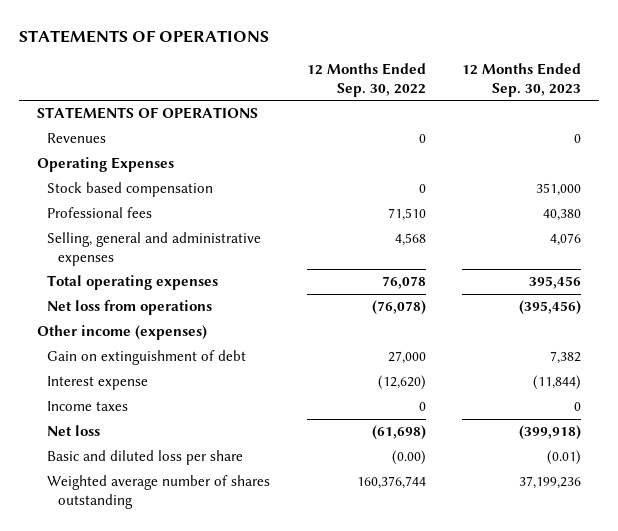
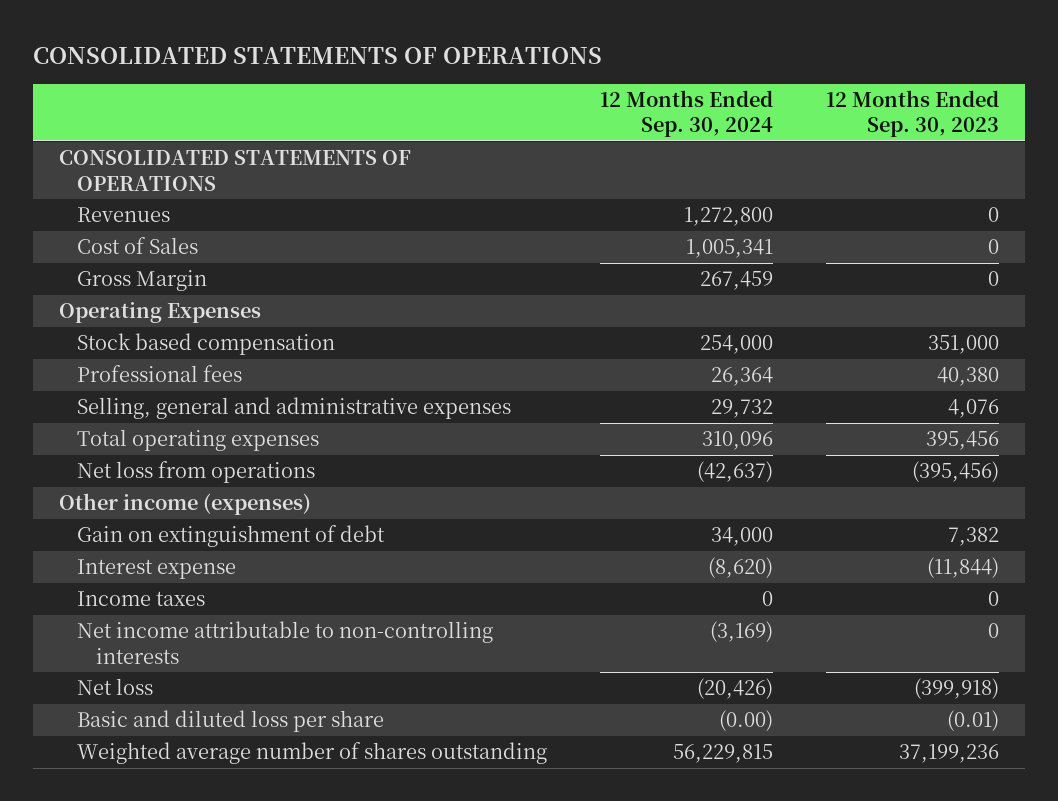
- STATEMENTS OF OPERATIONS
+ CONSOLIDATED STATEMENTS OF OPERATIONS
- | 12 Months Ended Sep. 30, 2022 | 12 Months Ended Sep. 30, 2023
+ | 12 Months Ended Sep. 30, 2024 | 12 Months Ended Sep. 30, 2023
- STATEMENTS OF OPERATIONS
+ CONSOLIDATED STATEMENTS OF OPERATIONS
+ Cost of Sales | 1,005,341 | 0
+ Gross Margin | 267,459 | 0
+ Net income attributable to non-controlling interests | (3,169) | 0

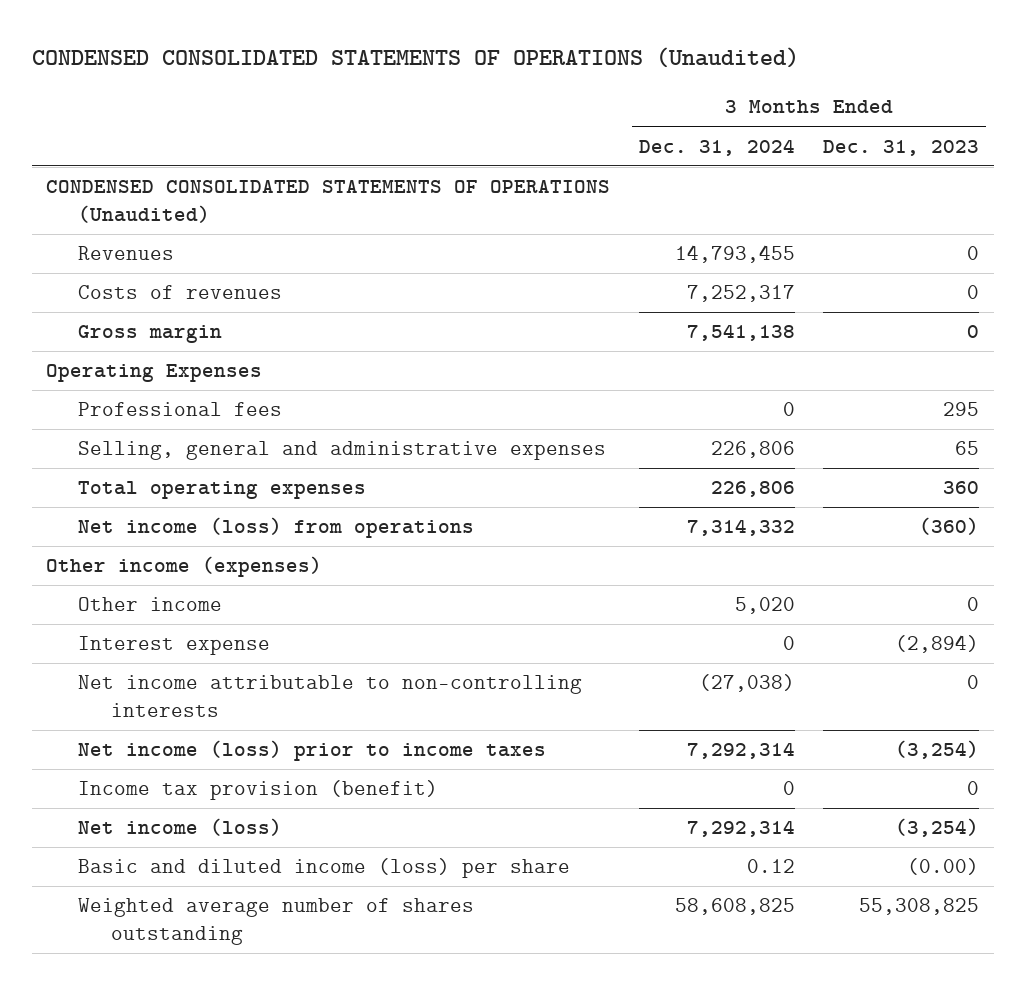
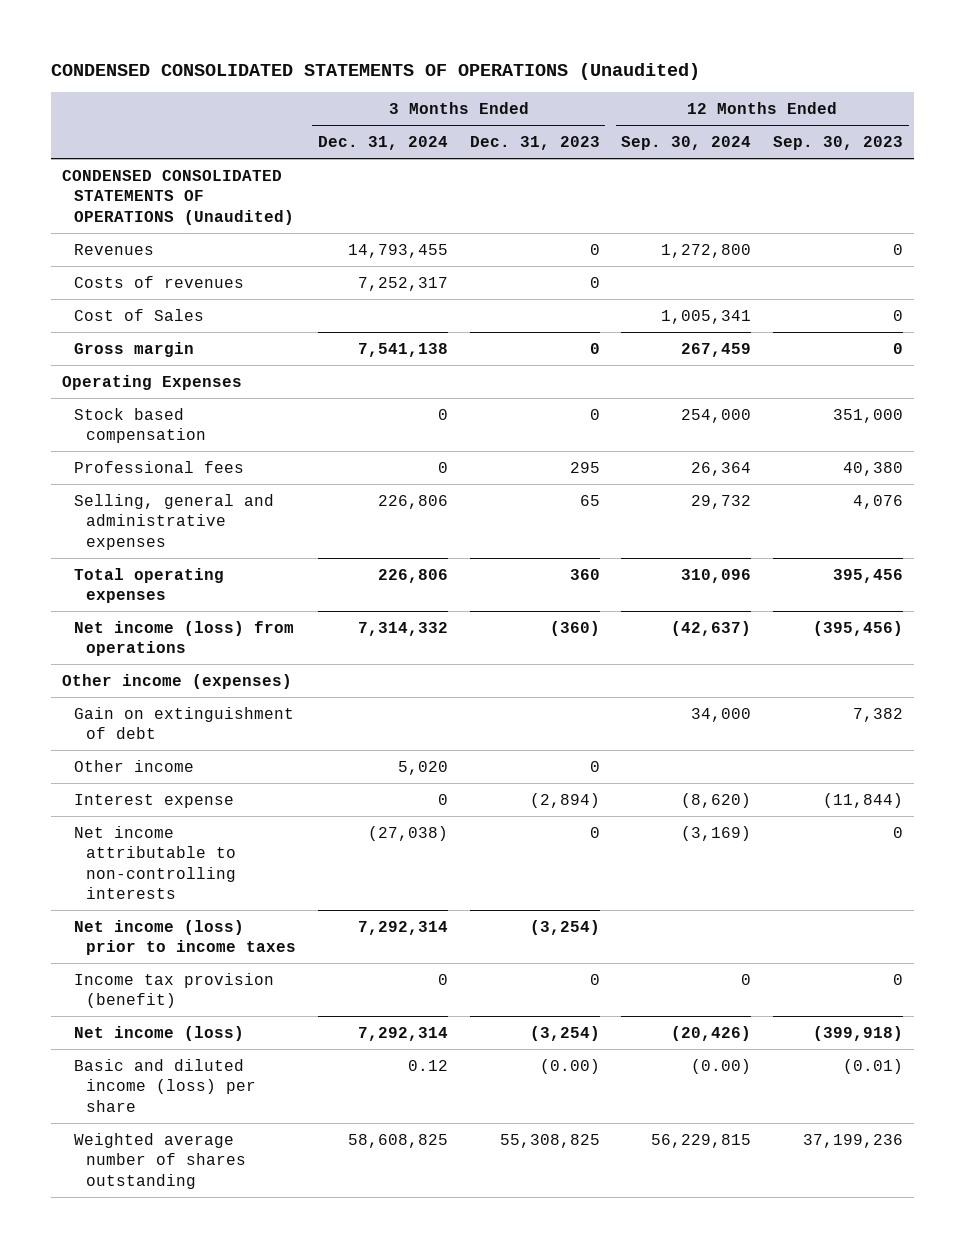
- | 3 Months Ended Dec. 31, 2024 | 3 Months Ended Dec. 31, 2023
+ | 3 Months Ended Dec. 31, 2024 | 3 Months Ended Dec. 31, 2023 | 12 Months Ended Sep. 30, 2024 | 12 Months Ended Sep. 30, 2023
+ Cost of Sales | | | 1,005,341 | 0
+ Stock based compensation | 0 | 0 | 254,000 | 351,000
+ Gain on extinguishment of debt | | | 34,000 | 7,382

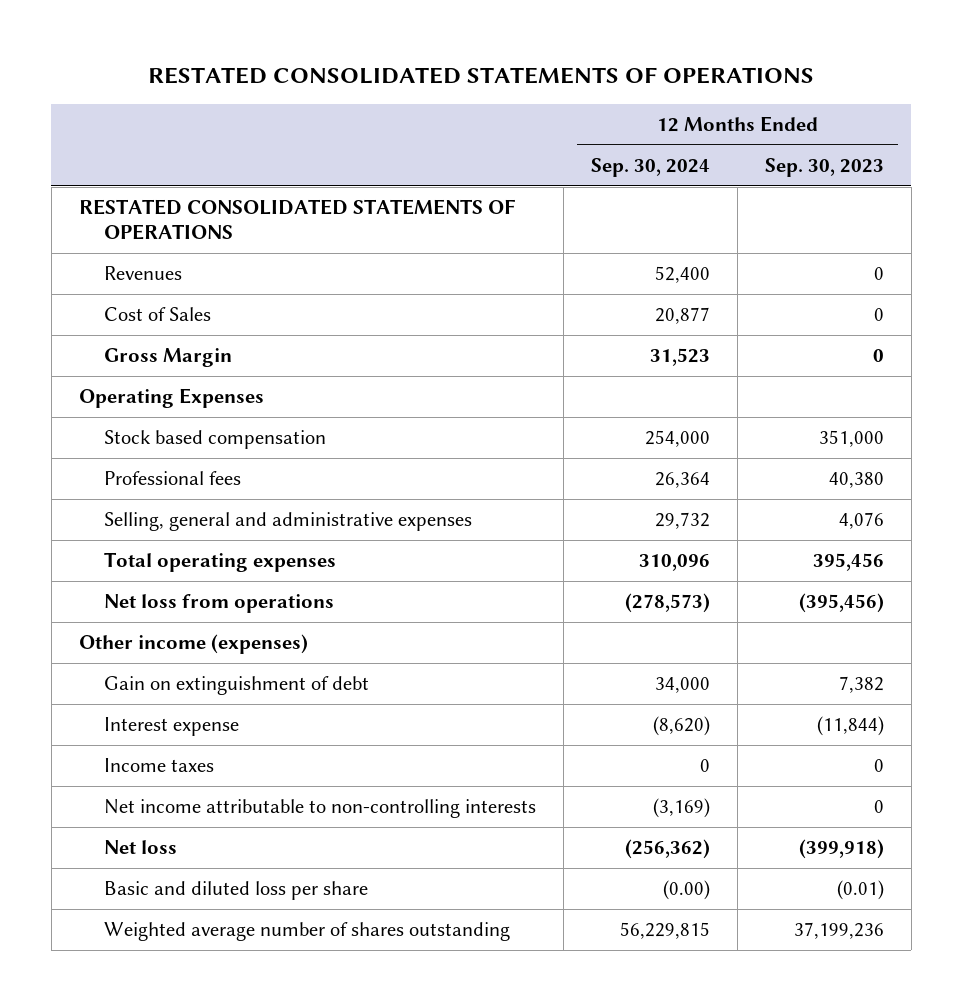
- CONDENSED CONSOLIDATED STATEMENTS OF OPERATIONS (Unaudited)
+ RESTATED CONSOLIDATED STATEMENTS OF OPERATIONS
- | 3 Months Ended Dec. 31, 2024 | 3 Months Ended Dec. 31, 2023 | 12 Months Ended Sep. 30, 2024 | 12 Months Ended Sep. 30, 2023
+ | 12 Months Ended Sep. 30, 2024 | 12 Months Ended Sep. 30, 2023
- CONDENSED CONSOLIDATED STATEMENTS OF OPERATIONS (Unaudited)
- Revenues | 14,793,455 | 0 | 1,272,800 | 0
- Costs of revenues | 7,252,317 | 0 | |
- Cost of Sales | | | 1,005,341 | 0
- Gross margin | 7,541,138 | 0 | 267,459 | 0
+ RESTATED CONSOLIDATED STATEMENTS OF OPERATIONS
+ Revenues | 52,400 | 0
+ Cost of Sales | 20,877 | 0
+ Gross Margin | 31,523 | 0
- Net income (loss) from operations | 7,314,332 | (360) | (42,637) | (395,456)
+ Net loss from operations | (278,573) | (395,456)
- Other income | 5,020 | 0 | |
+ Income taxes | 0 | 0
- Net income (loss) prior to income taxes | 7,292,314 | (3,254) | |
- Income tax provision (benefit) | 0 | 0 | 0 | 0
- Net income (loss) | 7,292,314 | (3,254) | (20,426) | (399,918)
- Basic and diluted income (loss) per share | 0.12 | (0.00) | (0.00) | (0.01)
+ Net loss | (256,362) | (399,918)
+ Basic and diluted loss per share | (0.00) | (0.01)

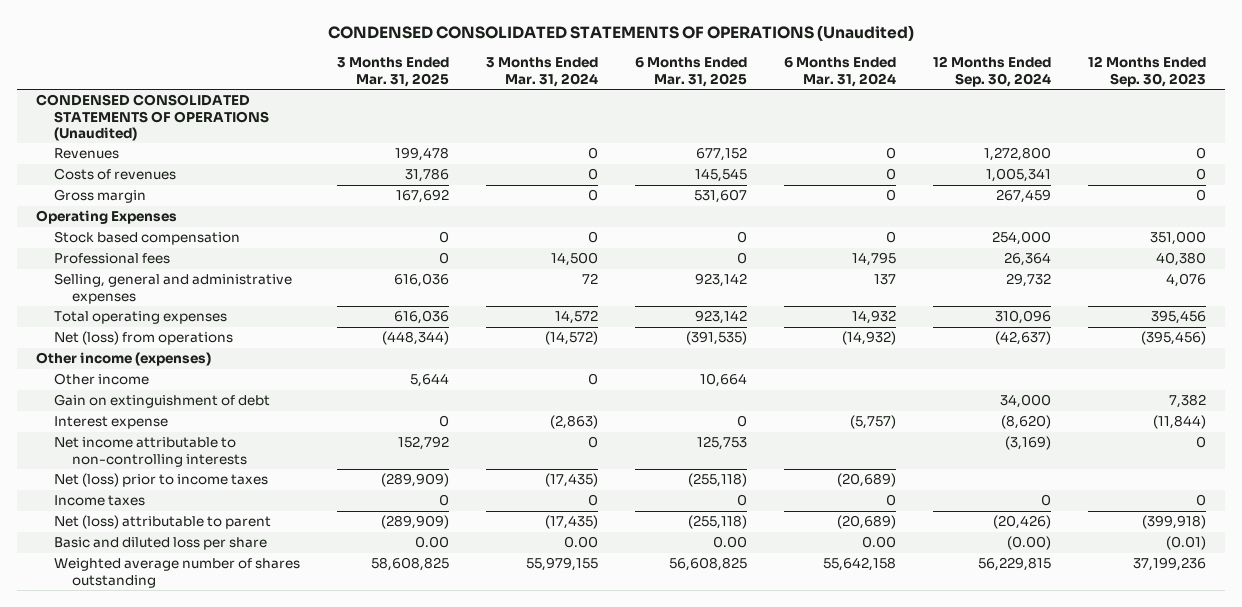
- RESTATED CONSOLIDATED STATEMENTS OF OPERATIONS
+ CONDENSED CONSOLIDATED STATEMENTS OF OPERATIONS (Unaudited)
- | 12 Months Ended Sep. 30, 2024 | 12 Months Ended Sep. 30, 2023
+ | 3 Months Ended Mar. 31, 2025 | 3 Months Ended Mar. 31, 2024 | 6 Months Ended Mar. 31, 2025 | 6 Months Ended Mar. 31, 2024 | 12 Months Ended Sep. 30, 2024 | 12 Months Ended Sep. 30, 2023
- RESTATED CONSOLIDATED STATEMENTS OF OPERATIONS
- Revenues | 52,400 | 0
- Cost of Sales | 20,877 | 0
- Gross Margin | 31,523 | 0
+ CONDENSED CONSOLIDATED STATEMENTS OF OPERATIONS (Unaudited)
+ Revenues | 199,478 | 0 | 677,152 | 0 | 1,272,800 | 0
+ Costs of revenues | 31,786 | 0 | 145,545 | 0 | 1,005,341 | 0
+ Gross margin | 167,692 | 0 | 531,607 | 0 | 267,459 | 0
- Net loss from operations | (278,573) | (395,456)
+ Net (loss) from operations | (448,344) | (14,572) | (391,535) | (14,932) | (42,637) | (395,456)
+ Other income | 5,644 | 0 | 10,664 | | |
- Net loss | (256,362) | (399,918)
+ Net (loss) prior to income taxes | (289,909) | (17,435) | (255,118) | (20,689) | |
moved down: Income taxes | 0 | 0 | 0 | 0 | 0 | 0
+ Net (loss) attributable to parent | (289,909) | (17,435) | (255,118) | (20,689) | (20,426) | (399,918)

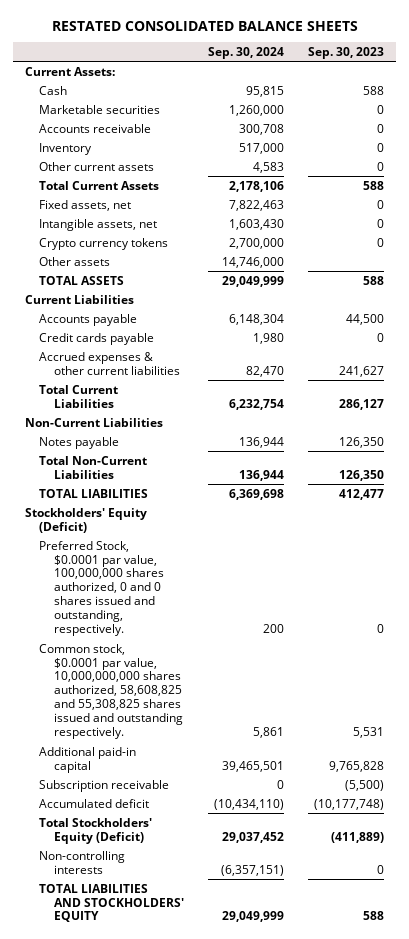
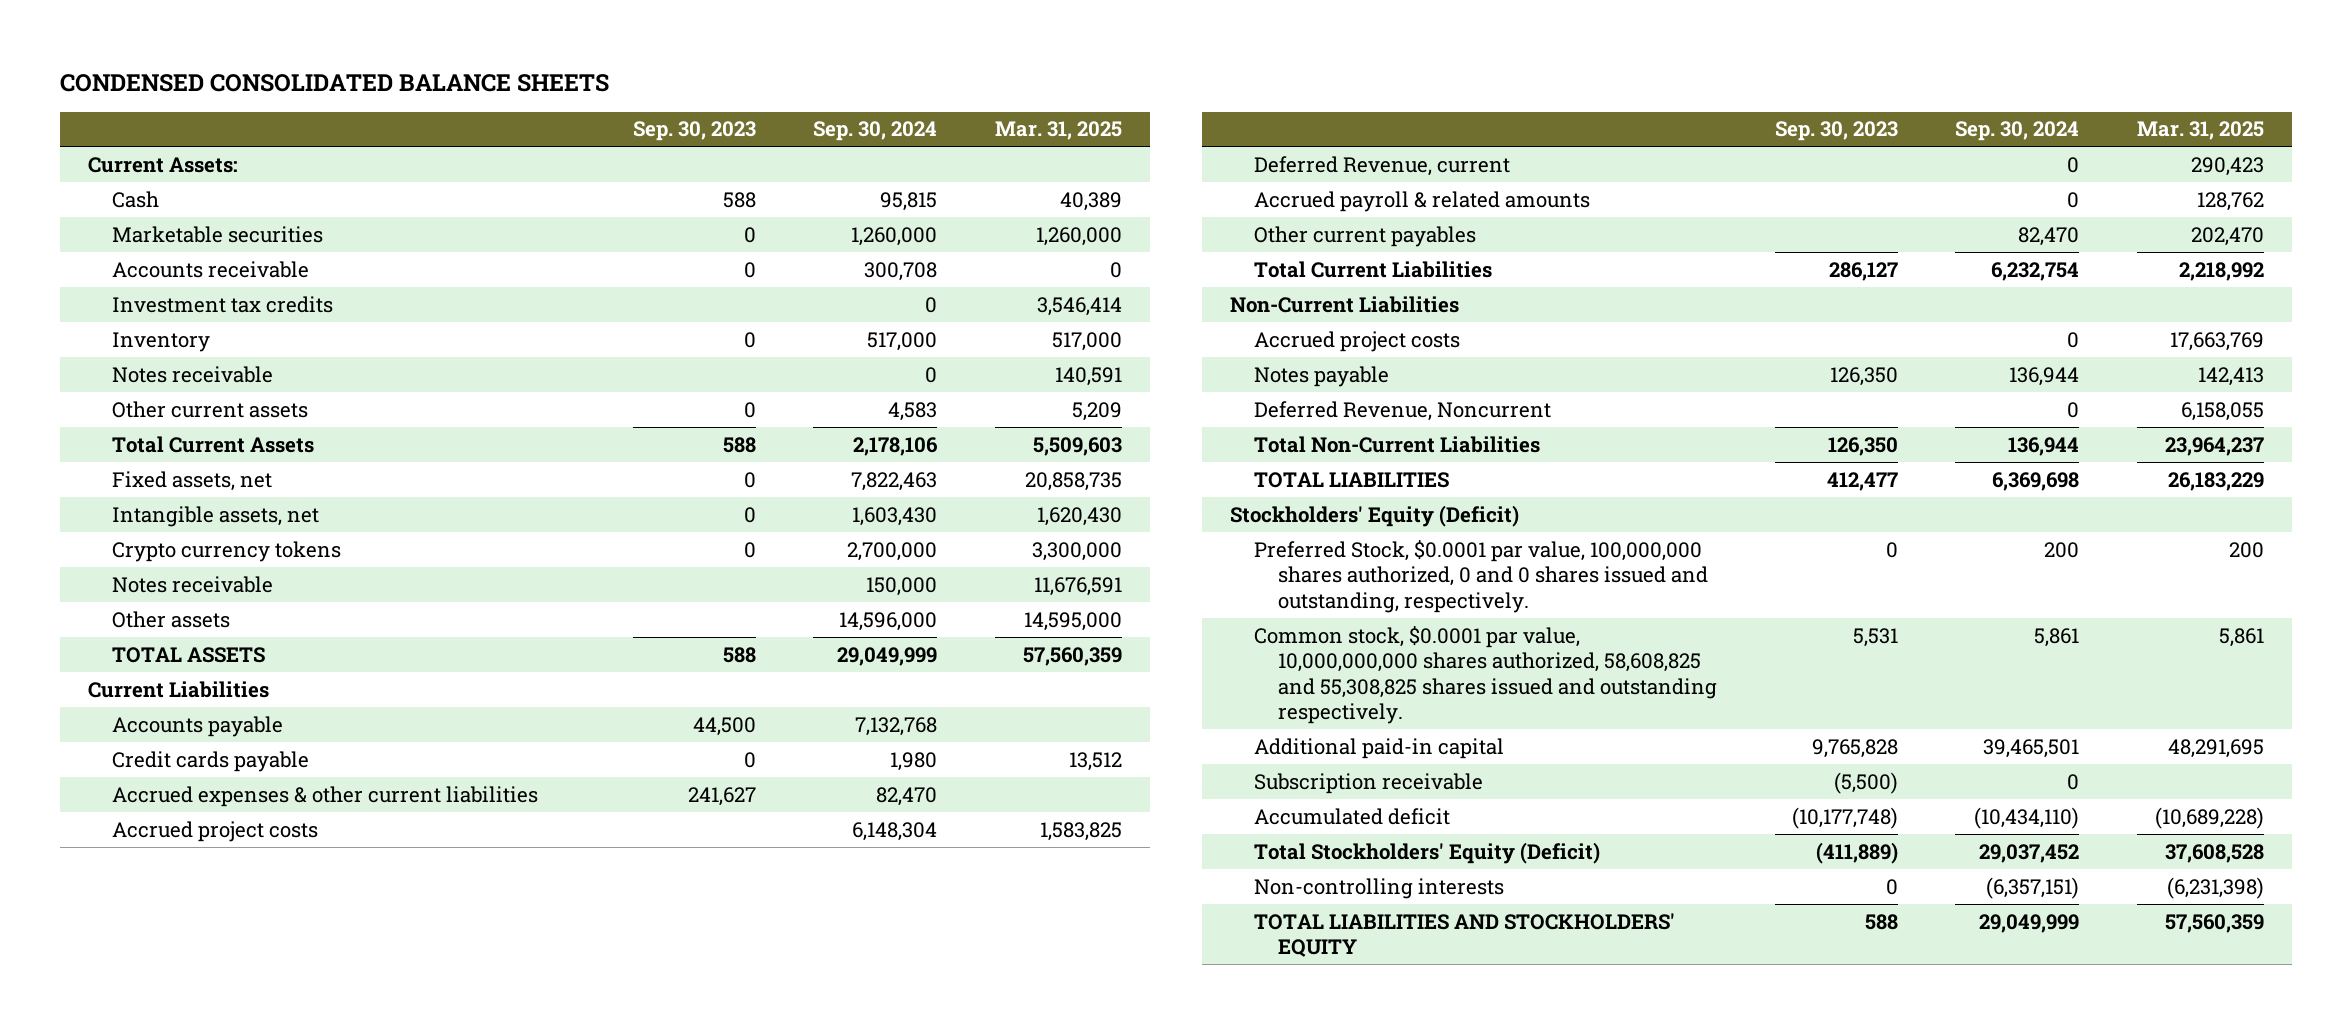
- RESTATED CONSOLIDATED BALANCE SHEETS
+ CONDENSED CONSOLIDATED BALANCE SHEETS
- | Sep. 30, 2024 | Sep. 30, 2023
+ | Sep. 30, 2023 | Sep. 30, 2024 | Mar. 31, 2025
+ Investment tax credits | | 0 | 3,546,414
+ Notes receivable | | 0 | 140,591
- Other assets | 14,746,000 |
+ Notes receivable | | 150,000 | 11,676,591
+ Other assets | | 14,596,000 | 14,595,000
- Accounts payable | 6,148,304 | 44,500
+ Accounts payable | 44,500 | 7,132,768 |
+ Accrued project costs | | 6,148,304 | 1,583,825
+ Deferred Revenue, current | | 0 | 290,423
+ Accrued payroll & related amounts | | 0 | 128,762
+ Other current payables | | 82,470 | 202,470
+ Accrued project costs | | 0 | 17,663,769
+ Deferred Revenue, Noncurrent | | 0 | 6,158,055

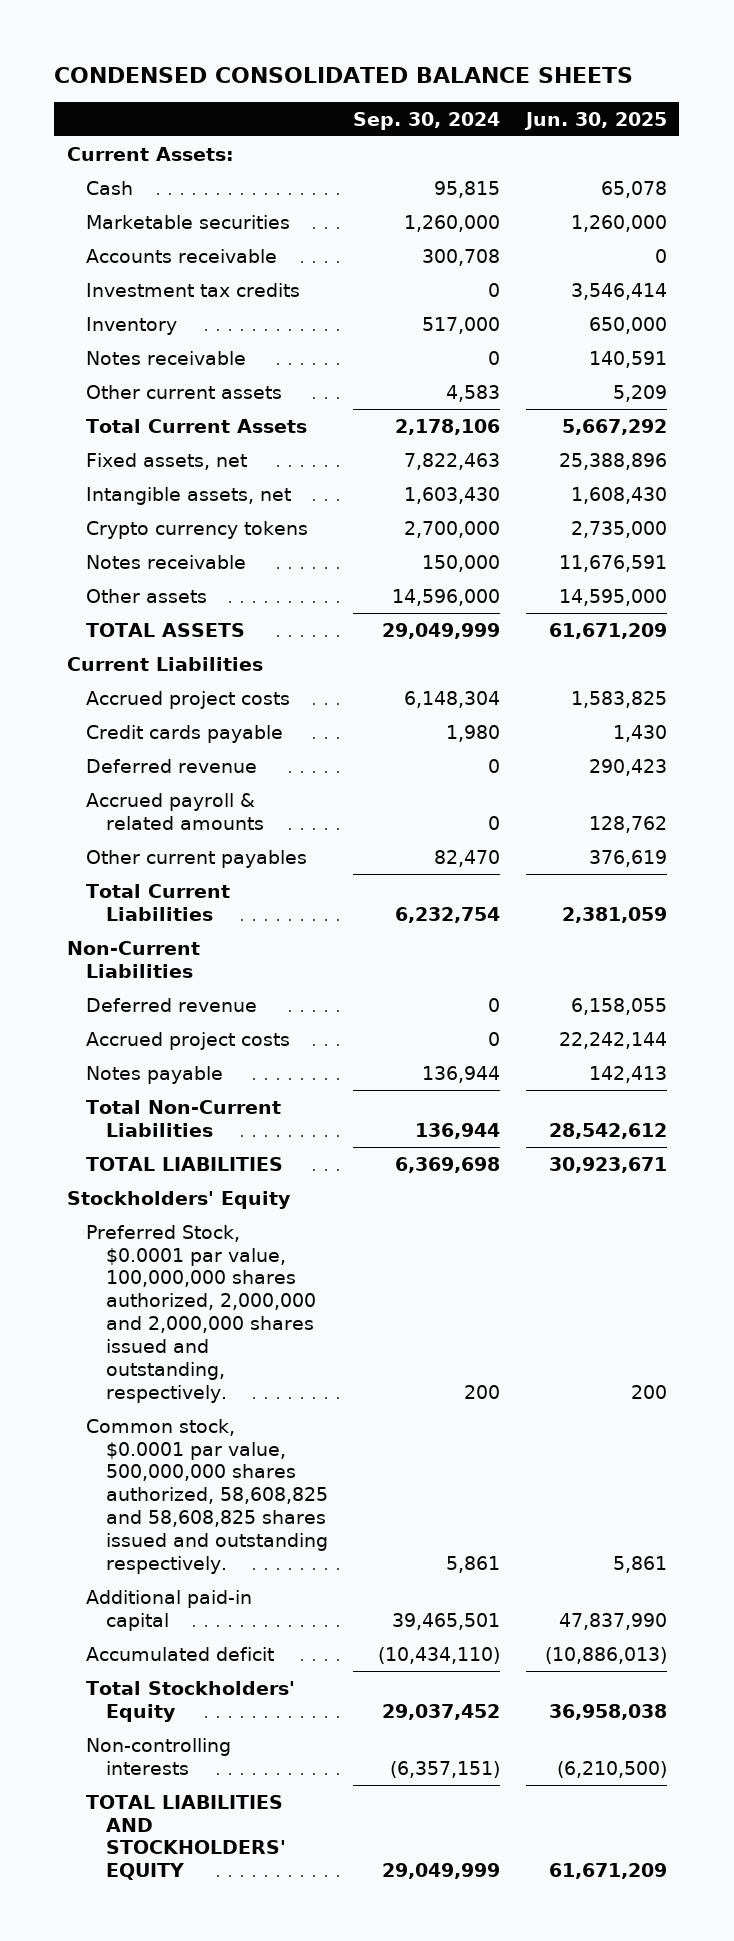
- | Sep. 30, 2023 | Sep. 30, 2024 | Mar. 31, 2025
+ | Sep. 30, 2024 | Jun. 30, 2025
- Accounts payable | 44,500 | 7,132,768 |
- Accrued expenses & other current liabilities | 241,627 | 82,470 |
- Deferred Revenue, current | | 0 | 290,423
moved down: Credit cards payable | 1,980 | 1,430
+ Deferred revenue | 0 | 290,423
+ Deferred revenue | 0 | 6,158,055
- Deferred Revenue, Noncurrent | | 0 | 6,158,055
- Stockholders' Equity (Deficit)
- Preferred Stock, $0.0001 par value, 100,000,000 shares authorized, 0 and 0 shares issued and outstanding, respectively. | 0 | 200 | 200
- Common stock, $0.0001 par value, 10,000,000,000 shares authorized, 58,608,825 and 55,308,825 shares issued and outstanding respectively. | 5,531 | 5,861 | 5,861
+ Stockholders' Equity
+ Preferred Stock, $0.0001 par value, 100,000,000 shares authorized, 2,000,000 and 2,000,000 shares issued and outstanding, respectively. | 200 | 200
+ Common stock, $0.0001 par value, 500,000,000 shares authorized, 58,608,825 and 58,608,825 shares issued and outstanding respectively. | 5,861 | 5,861
- Subscription receivable | (5,500) | 0 |
- Total Stockholders' Equity (Deficit) | (411,889) | 29,037,452 | 37,608,528
+ Total Stockholders' Equity | 29,037,452 | 36,958,038

